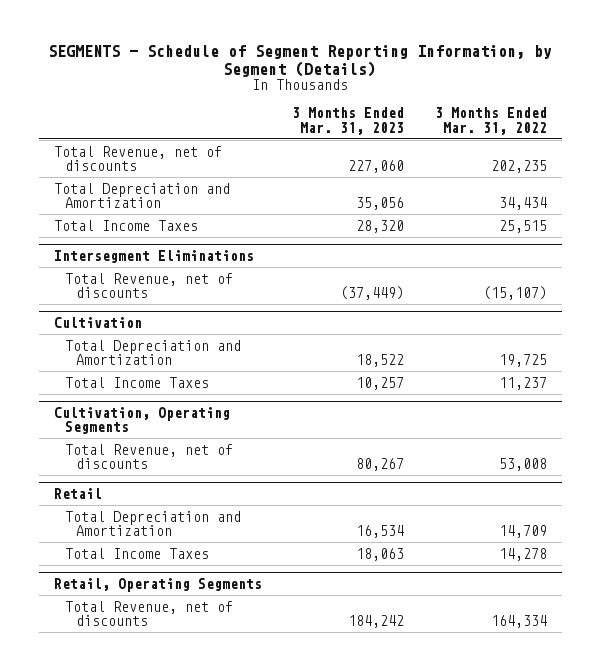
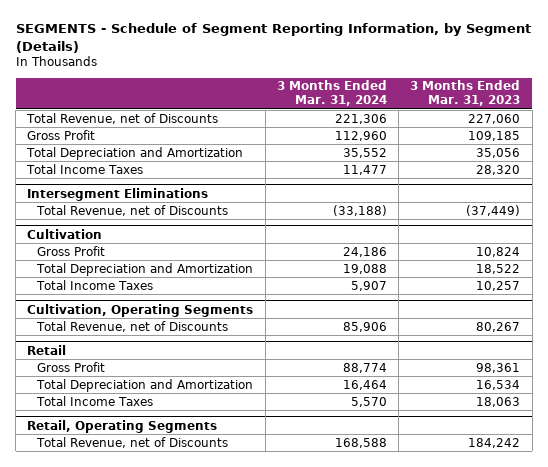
- | 3 Months Ended Mar. 31, 2023 | 3 Months Ended Mar. 31, 2022
+ | 3 Months Ended Mar. 31, 2024 | 3 Months Ended Mar. 31, 2023
- Total Revenue, net of discounts | 227,060 | 202,235
+ Total Revenue, net of Discounts | 221,306 | 227,060
+ Gross Profit | 112,960 | 109,185
@ Intersegment Eliminations
- Total Revenue, net of discounts | (37,449) | (15,107)
+ Total Revenue, net of Discounts | (33,188) | (37,449)
@ Cultivation
+ Gross Profit | 24,186 | 10,824
@ Cultivation, Operating Segments
- Total Revenue, net of discounts | 80,267 | 53,008
+ Total Revenue, net of Discounts | 85,906 | 80,267
@ Retail
+ Gross Profit | 88,774 | 98,361
@ Retail, Operating Segments
- Total Revenue, net of discounts | 184,242 | 164,334
+ Total Revenue, net of Discounts | 168,588 | 184,242

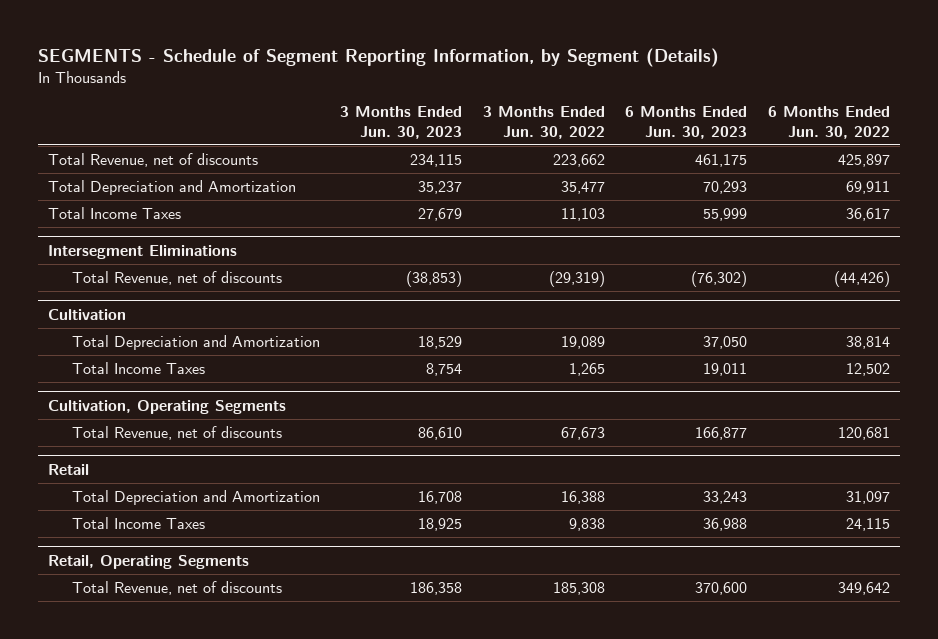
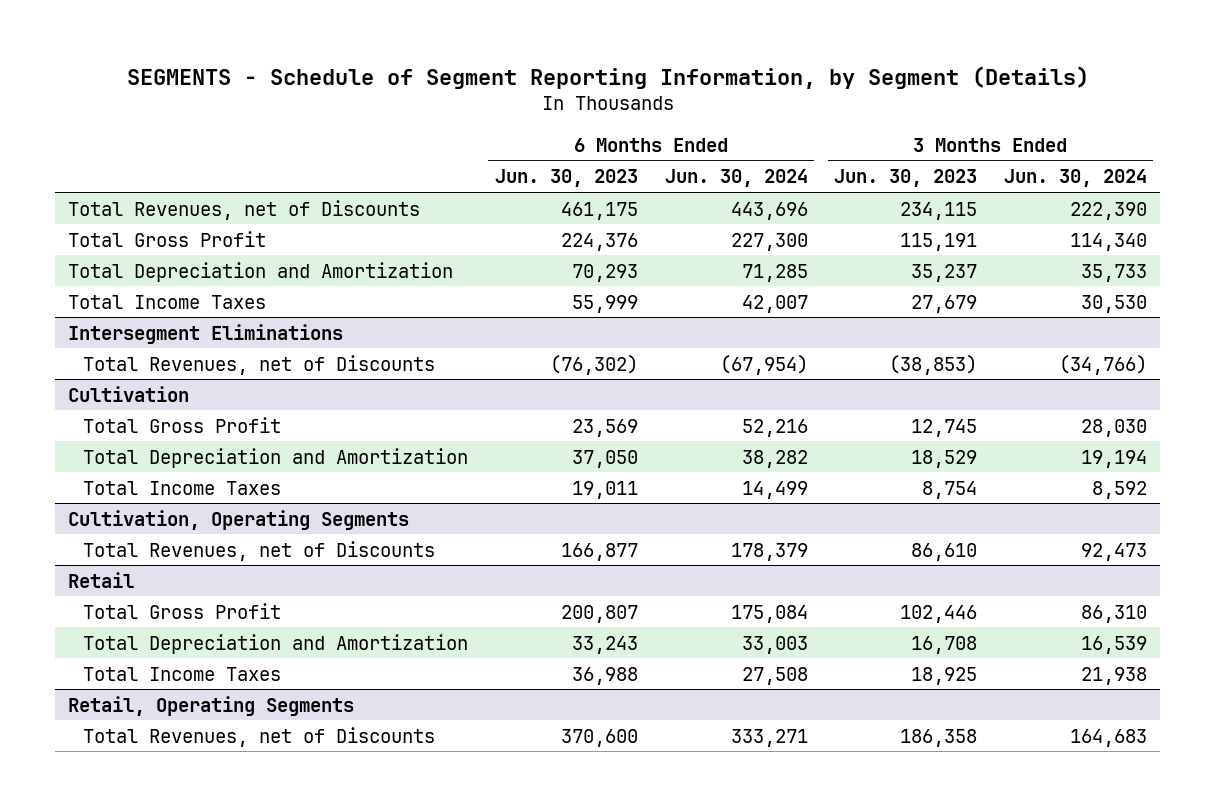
- | 3 Months Ended Jun. 30, 2023 | 3 Months Ended Jun. 30, 2022 | 6 Months Ended Jun. 30, 2023 | 6 Months Ended Jun. 30, 2022
+ | 6 Months Ended Jun. 30, 2023 | 6 Months Ended Jun. 30, 2024 | 3 Months Ended Jun. 30, 2023 | 3 Months Ended Jun. 30, 2024
- Total Revenue, net of discounts | 234,115 | 223,662 | 461,175 | 425,897
+ Total Revenues, net of Discounts | 461,175 | 443,696 | 234,115 | 222,390
+ Total Gross Profit | 224,376 | 227,300 | 115,191 | 114,340
@ Intersegment Eliminations
- Total Revenue, net of discounts | (38,853) | (29,319) | (76,302) | (44,426)
+ Total Revenues, net of Discounts | (76,302) | (67,954) | (38,853) | (34,766)
@ Cultivation
+ Total Gross Profit | 23,569 | 52,216 | 12,745 | 28,030
@ Cultivation, Operating Segments
- Total Revenue, net of discounts | 86,610 | 67,673 | 166,877 | 120,681
+ Total Revenues, net of Discounts | 166,877 | 178,379 | 86,610 | 92,473
@ Retail
+ Total Gross Profit | 200,807 | 175,084 | 102,446 | 86,310
@ Retail, Operating Segments
- Total Revenue, net of discounts | 186,358 | 185,308 | 370,600 | 349,642
+ Total Revenues, net of Discounts | 370,600 | 333,271 | 186,358 | 164,683

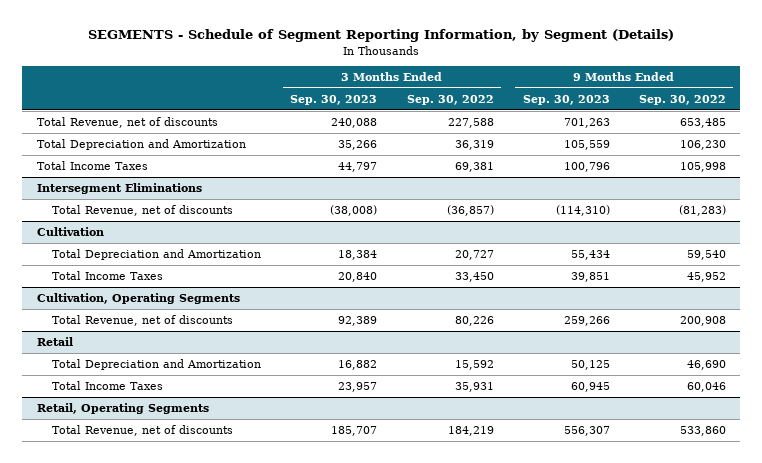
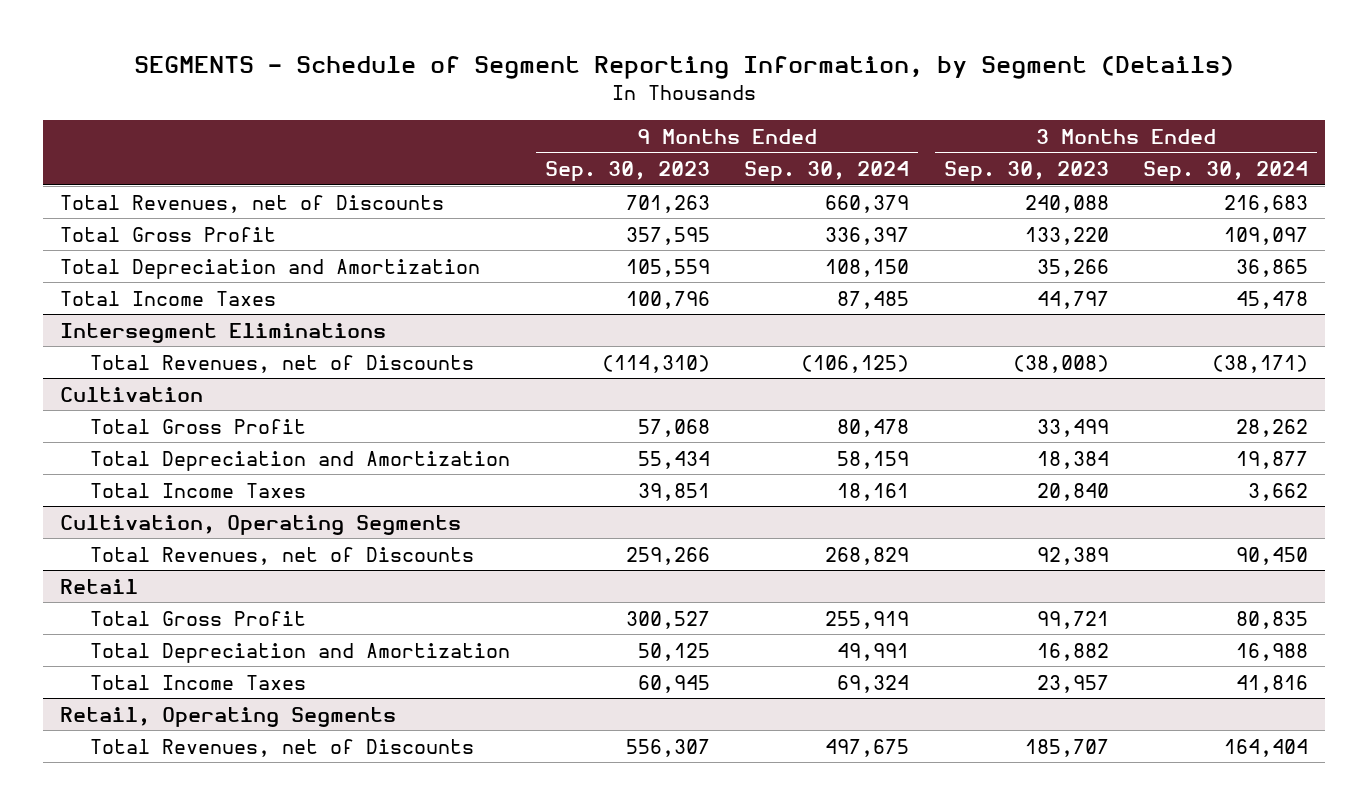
- | 3 Months Ended Sep. 30, 2023 | 3 Months Ended Sep. 30, 2022 | 9 Months Ended Sep. 30, 2023 | 9 Months Ended Sep. 30, 2022
+ | 9 Months Ended Sep. 30, 2023 | 9 Months Ended Sep. 30, 2024 | 3 Months Ended Sep. 30, 2023 | 3 Months Ended Sep. 30, 2024
- Total Revenue, net of discounts | 240,088 | 227,588 | 701,263 | 653,485
+ Total Revenues, net of Discounts | 701,263 | 660,379 | 240,088 | 216,683
+ Total Gross Profit | 357,595 | 336,397 | 133,220 | 109,097
@ Intersegment Eliminations
- Total Revenue, net of discounts | (38,008) | (36,857) | (114,310) | (81,283)
+ Total Revenues, net of Discounts | (114,310) | (106,125) | (38,008) | (38,171)
@ Cultivation
+ Total Gross Profit | 57,068 | 80,478 | 33,499 | 28,262
@ Cultivation, Operating Segments
- Total Revenue, net of discounts | 92,389 | 80,226 | 259,266 | 200,908
+ Total Revenues, net of Discounts | 259,266 | 268,829 | 92,389 | 90,450
@ Retail
+ Total Gross Profit | 300,527 | 255,919 | 99,721 | 80,835
@ Retail, Operating Segments
- Total Revenue, net of discounts | 185,707 | 184,219 | 556,307 | 533,860
+ Total Revenues, net of Discounts | 556,307 | 497,675 | 185,707 | 164,404

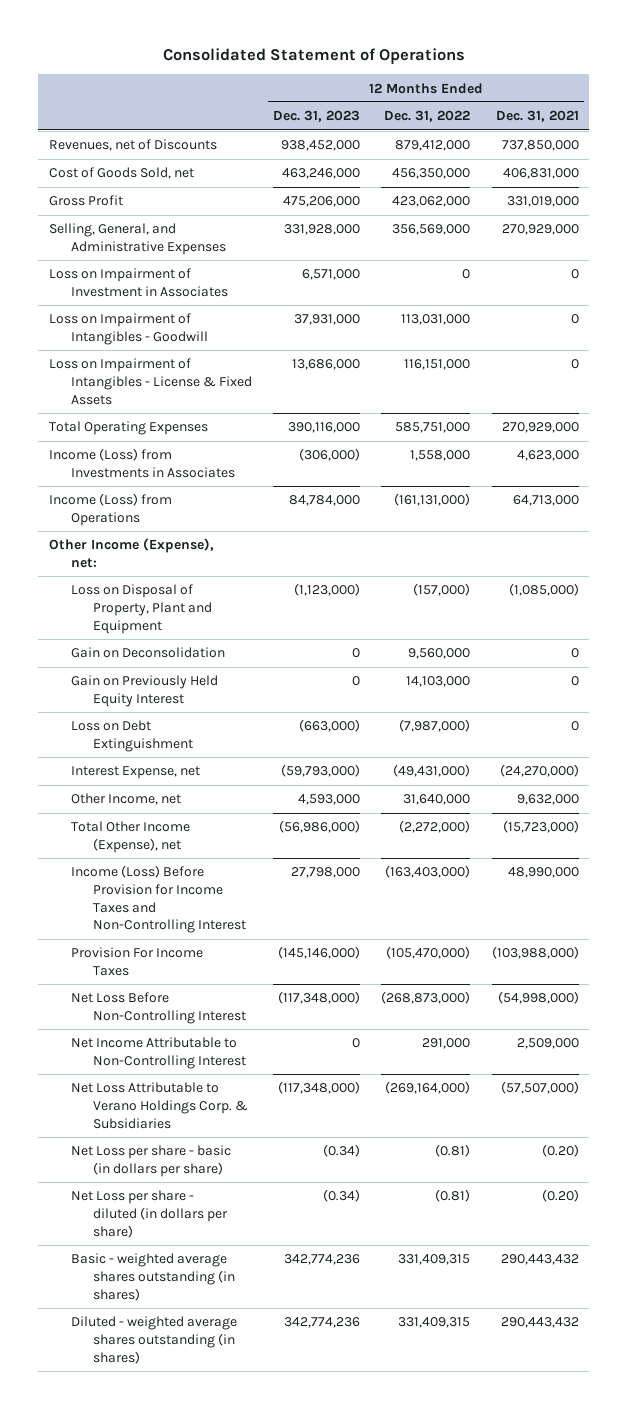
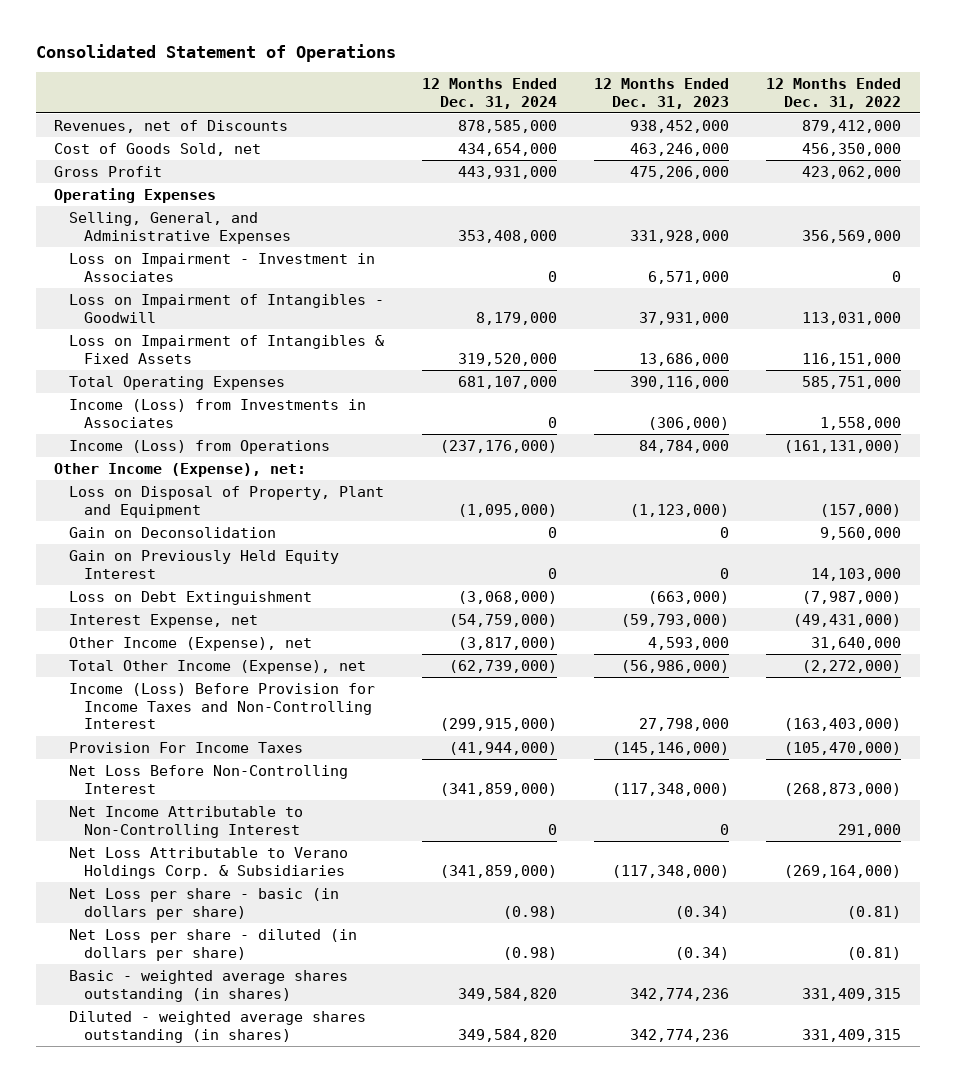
- | 12 Months Ended Dec. 31, 2023 | 12 Months Ended Dec. 31, 2022 | 12 Months Ended Dec. 31, 2021
+ | 12 Months Ended Dec. 31, 2024 | 12 Months Ended Dec. 31, 2023 | 12 Months Ended Dec. 31, 2022
+ Operating Expenses
- Loss on Impairment of Investment in Associates | 6,571,000 | 0 | 0
+ Loss on Impairment - Investment in Associates | 0 | 6,571,000 | 0
- Loss on Impairment of Intangibles - License & Fixed Assets | 13,686,000 | 116,151,000 | 0
+ Loss on Impairment of Intangibles & Fixed Assets | 319,520,000 | 13,686,000 | 116,151,000
- Other Income, net | 4,593,000 | 31,640,000 | 9,632,000
+ Other Income (Expense), net | (3,817,000) | 4,593,000 | 31,640,000

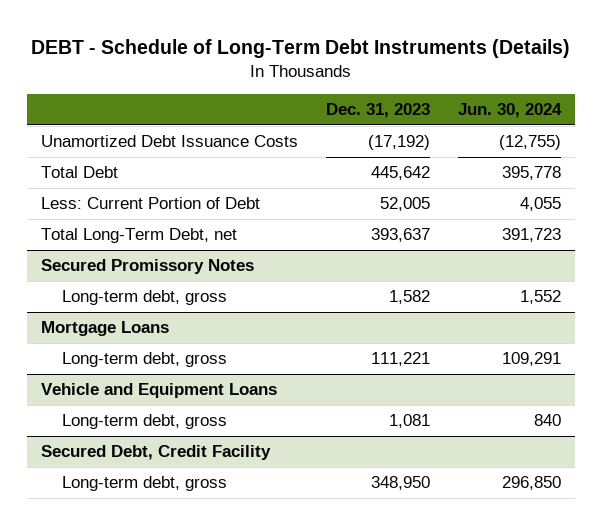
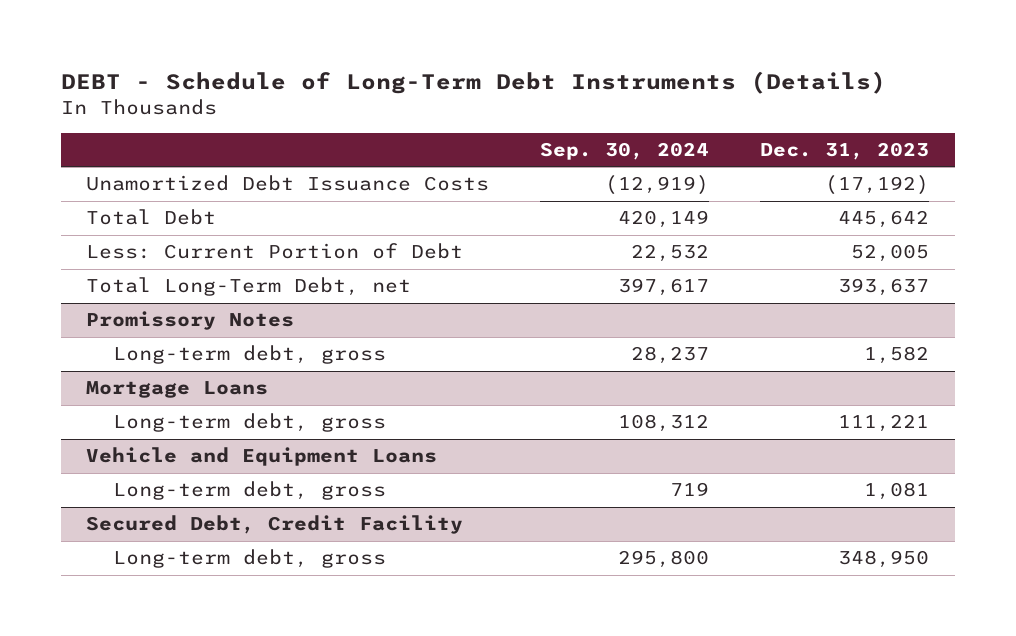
- | Dec. 31, 2023 | Jun. 30, 2024
+ | Sep. 30, 2024 | Dec. 31, 2023
- Secured Promissory Notes
+ Promissory Notes

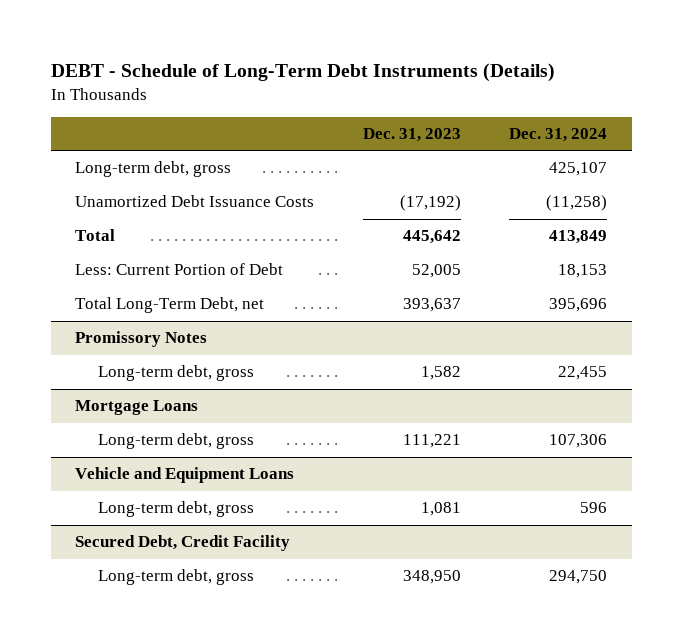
- | Sep. 30, 2024 | Dec. 31, 2023
+ | Dec. 31, 2023 | Dec. 31, 2024
+ Long-term debt, gross | | 425,107
- Total Debt | 420,149 | 445,642
+ Total | 445,642 | 413,849

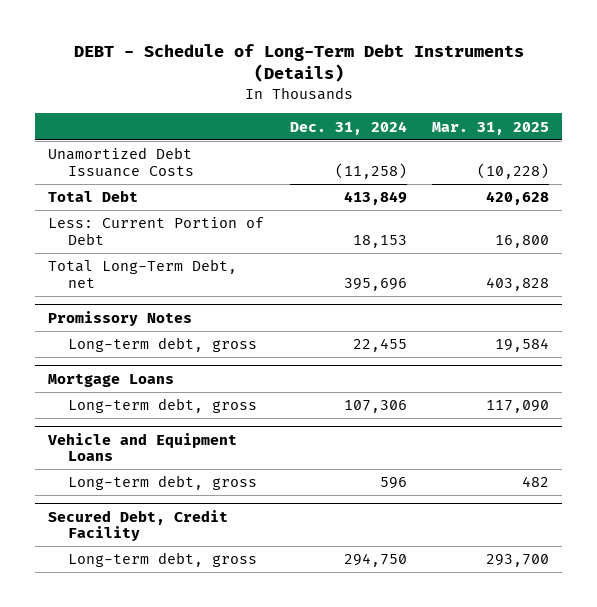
- | Dec. 31, 2023 | Dec. 31, 2024
+ | Dec. 31, 2024 | Mar. 31, 2025
- Long-term debt, gross | | 425,107
- Total | 445,642 | 413,849
+ Total Debt | 413,849 | 420,628

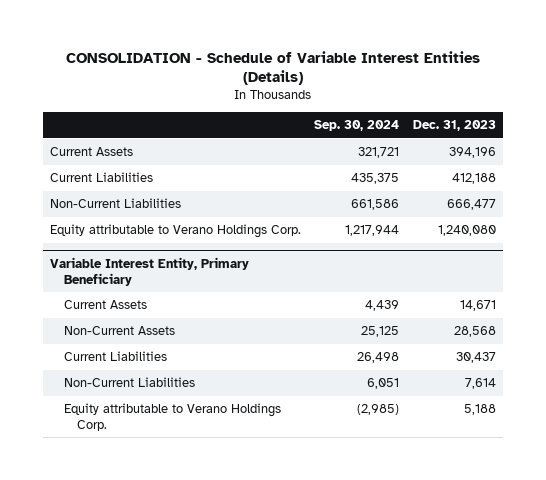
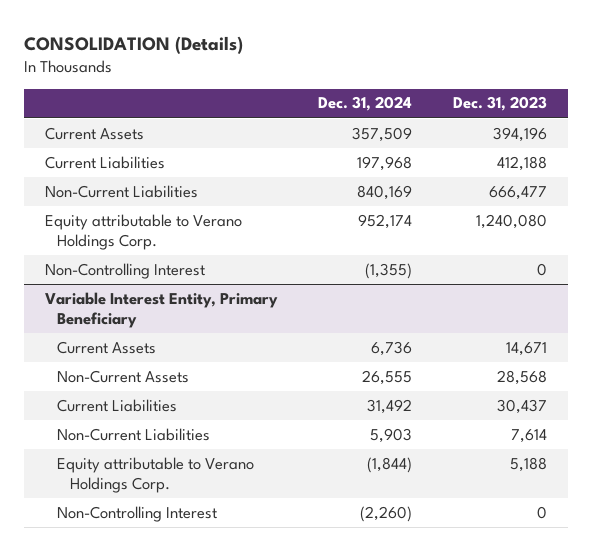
- CONSOLIDATION - Schedule of Variable Interest Entities (Details)
+ CONSOLIDATION (Details)
- | Sep. 30, 2024 | Dec. 31, 2023
+ | Dec. 31, 2024 | Dec. 31, 2023
+ Non-Controlling Interest | (1,355) | 0
@ Variable Interest Entity, Primary Beneficiary
+ Non-Controlling Interest | (2,260) | 0

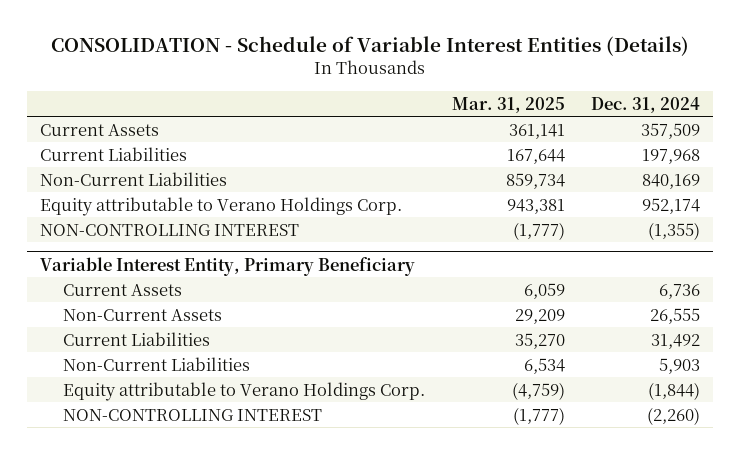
- CONSOLIDATION (Details)
+ CONSOLIDATION - Schedule of Variable Interest Entities (Details)
- | Dec. 31, 2024 | Dec. 31, 2023
+ | Mar. 31, 2025 | Dec. 31, 2024
- Non-Controlling Interest | (1,355) | 0
+ NON-CONTROLLING INTEREST | (1,777) | (1,355)
@ Variable Interest Entity, Primary Beneficiary
- Non-Controlling Interest | (2,260) | 0
+ NON-CONTROLLING INTEREST | (1,777) | (2,260)

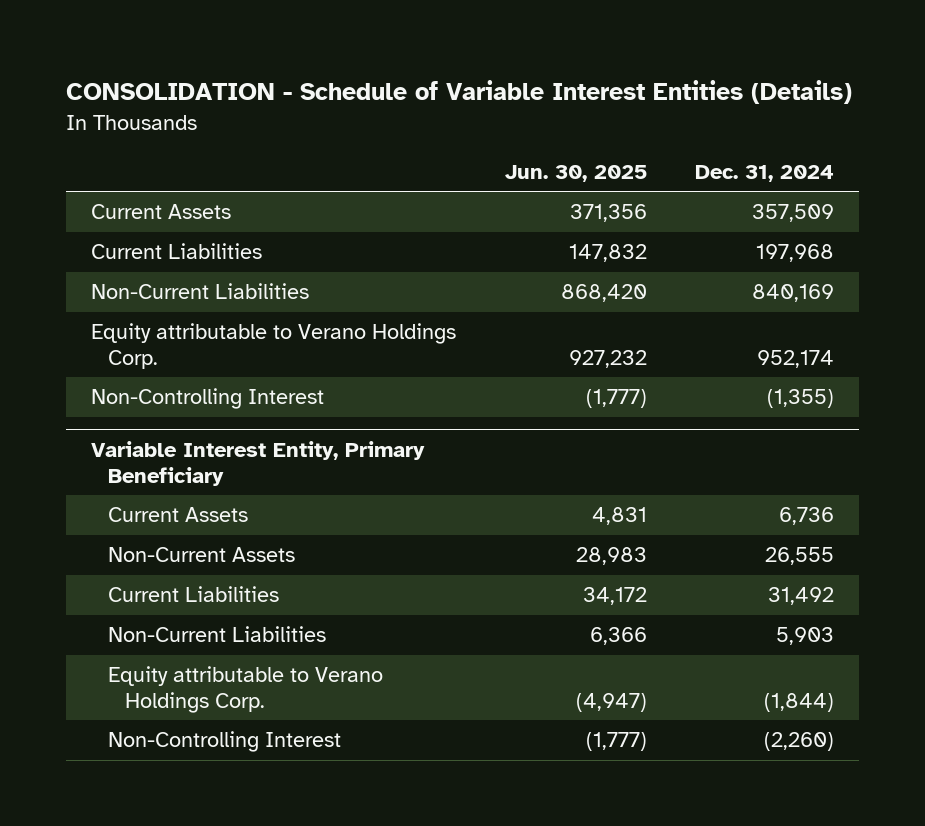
- | Mar. 31, 2025 | Dec. 31, 2024
+ | Jun. 30, 2025 | Dec. 31, 2024
- NON-CONTROLLING INTEREST | (1,777) | (1,355)
+ Non-Controlling Interest | (1,777) | (1,355)
@ Variable Interest Entity, Primary Beneficiary
- NON-CONTROLLING INTEREST | (1,777) | (2,260)
+ Non-Controlling Interest | (1,777) | (2,260)

